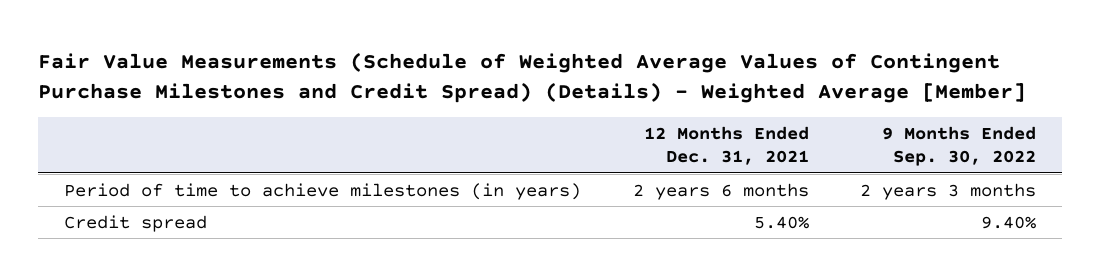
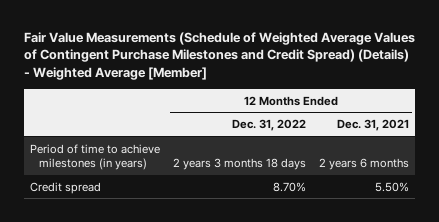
- | 12 Months Ended Dec. 31, 2021 | 9 Months Ended Sep. 30, 2022
+ | 12 Months Ended Dec. 31, 2022 | 12 Months Ended Dec. 31, 2021
- Credit spread | 5.40% | 9.40%
+ Credit spread | 8.70% | 5.50%

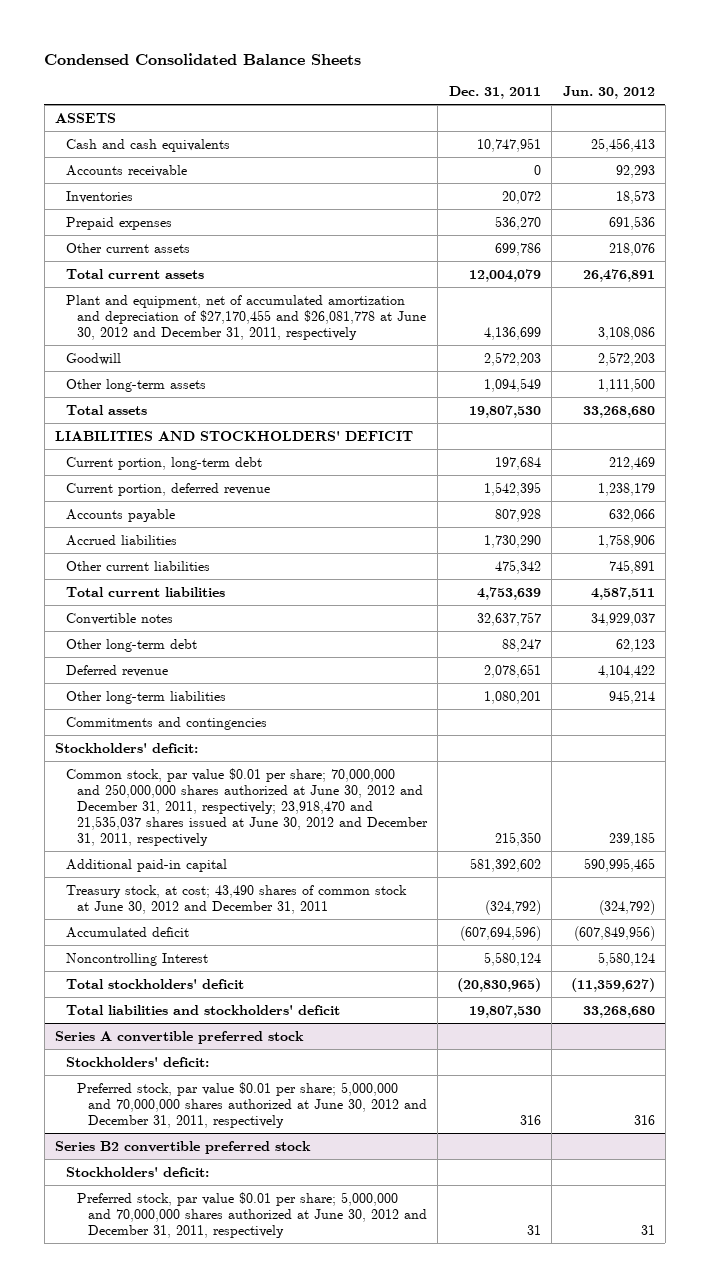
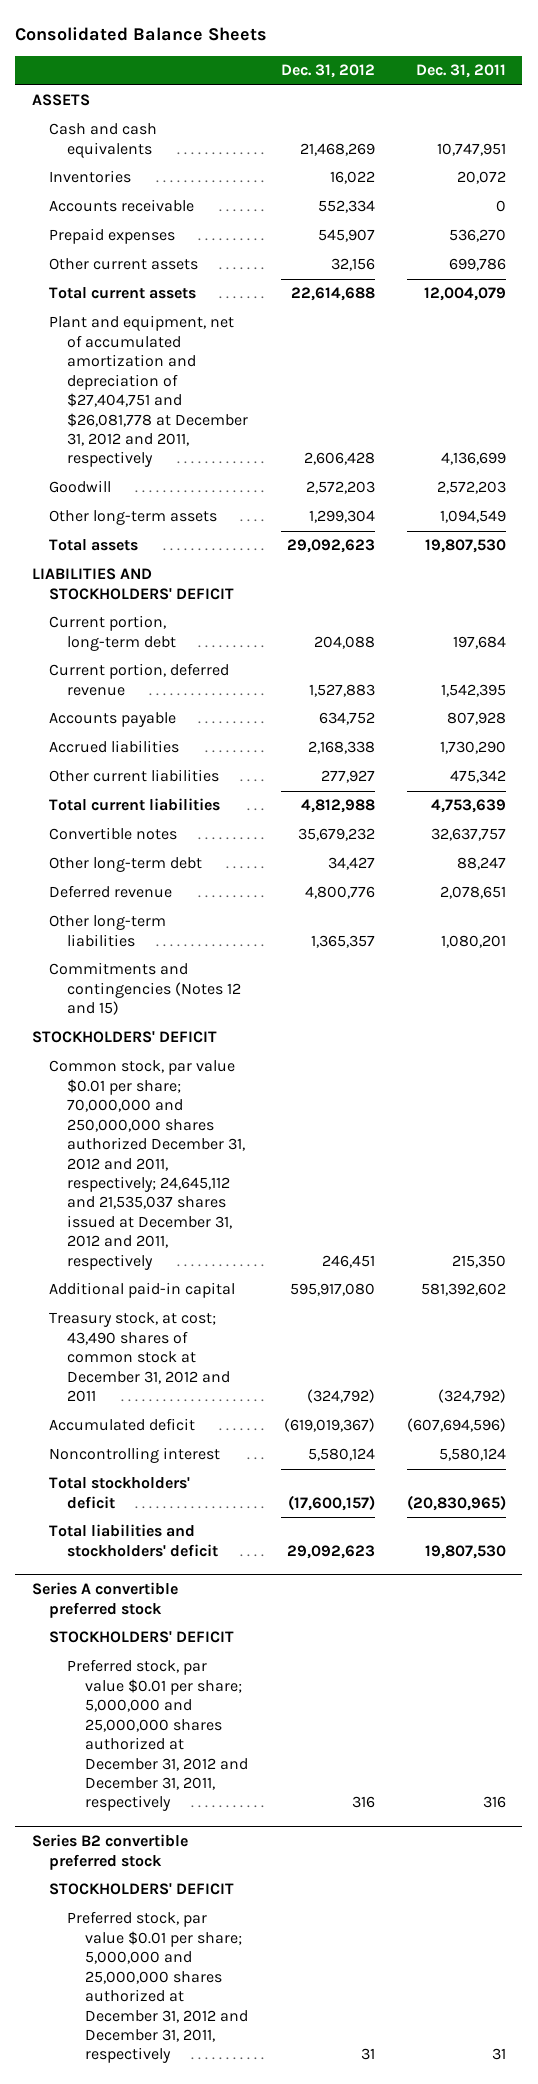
- Condensed Consolidated Balance Sheets
+ Consolidated Balance Sheets
- | Dec. 31, 2011 | Jun. 30, 2012
+ | Dec. 31, 2012 | Dec. 31, 2011
moved down: Accounts receivable | 552,334 | 0
- Plant and equipment, net of accumulated amortization and depreciation of $27,170,455 and $26,081,778 at June 30, 2012 and December 31, 2011, respectively | 4,136,699 | 3,108,086
+ Plant and equipment, net of accumulated amortization and depreciation of $27,404,751 and $26,081,778 at December 31, 2012 and 2011, respectively | 2,606,428 | 4,136,699
- Commitments and contingencies
- Stockholders' deficit:
- Common stock, par value $0.01 per share; 70,000,000 and 250,000,000 shares authorized at June 30, 2012 and December 31, 2011, respectively; 23,918,470 and 21,535,037 shares issued at June 30, 2012 and December 31, 2011, respectively | 215,350 | 239,185
+ Commitments and contingencies (Notes 12 and 15)
+ STOCKHOLDERS' DEFICIT
+ Common stock, par value $0.01 per share; 70,000,000 and 250,000,000 shares authorized December 31, 2012 and 2011, respectively; 24,645,112 and 21,535,037 shares issued at December 31, 2012 and 2011, respectively | 246,451 | 215,350
- Treasury stock, at cost; 43,490 shares of common stock at June 30, 2012 and December 31, 2011 | (324,792) | (324,792)
+ Treasury stock, at cost; 43,490 shares of common stock at December 31, 2012 and 2011 | (324,792) | (324,792)
- Noncontrolling Interest | 5,580,124 | 5,580,124
+ Noncontrolling interest | 5,580,124 | 5,580,124
@ Series A convertible preferred stock
- Stockholders' deficit:
- Preferred stock, par value $0.01 per share; 5,000,000 and 70,000,000 shares authorized at June 30, 2012 and December 31, 2011, respectively | 316 | 316
+ STOCKHOLDERS' DEFICIT
+ Preferred stock, par value $0.01 per share; 5,000,000 and 25,000,000 shares authorized at December 31, 2012 and December 31, 2011, respectively | 316 | 316
@ Series B2 convertible preferred stock
- Stockholders' deficit:
- Preferred stock, par value $0.01 per share; 5,000,000 and 70,000,000 shares authorized at June 30, 2012 and December 31, 2011, respectively | 31 | 31
+ STOCKHOLDERS' DEFICIT
+ Preferred stock, par value $0.01 per share; 5,000,000 and 25,000,000 shares authorized at December 31, 2012 and December 31, 2011, respectively | 31 | 31

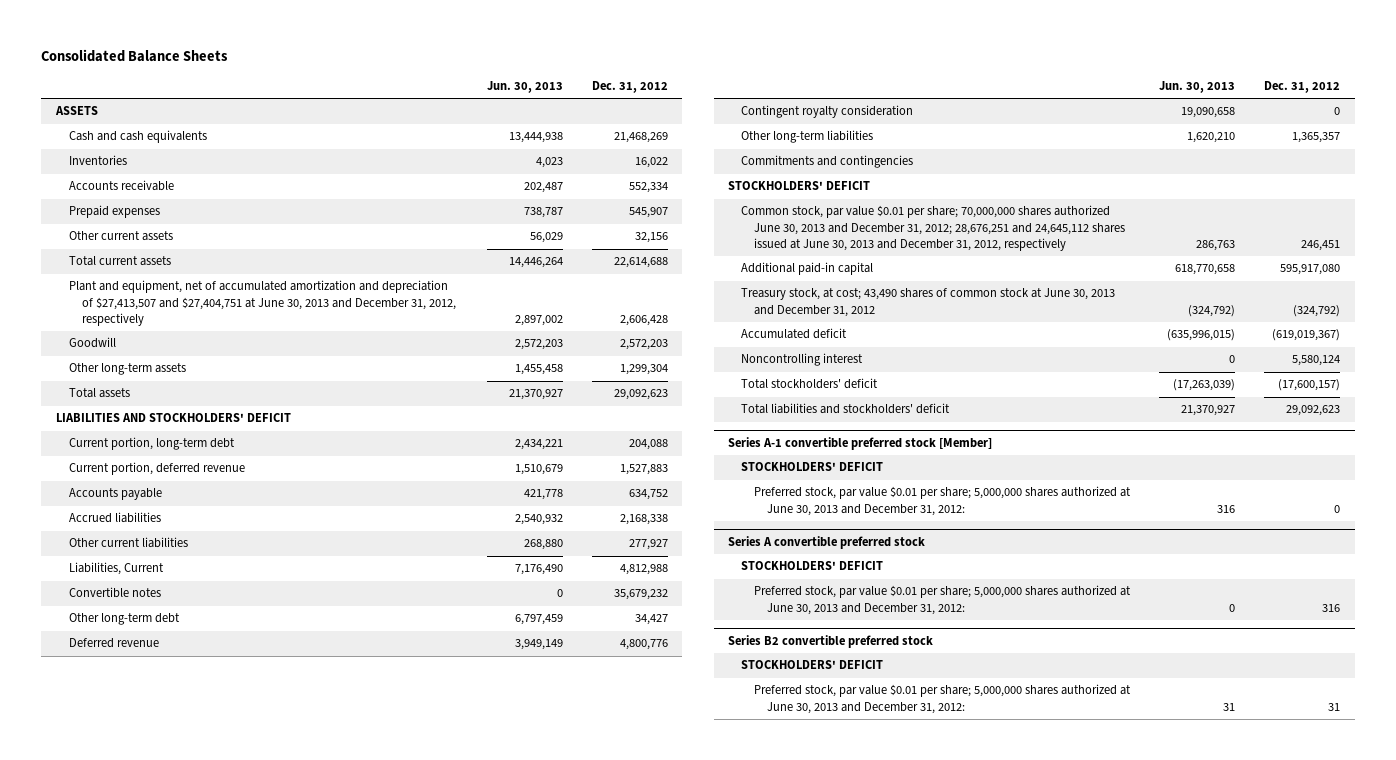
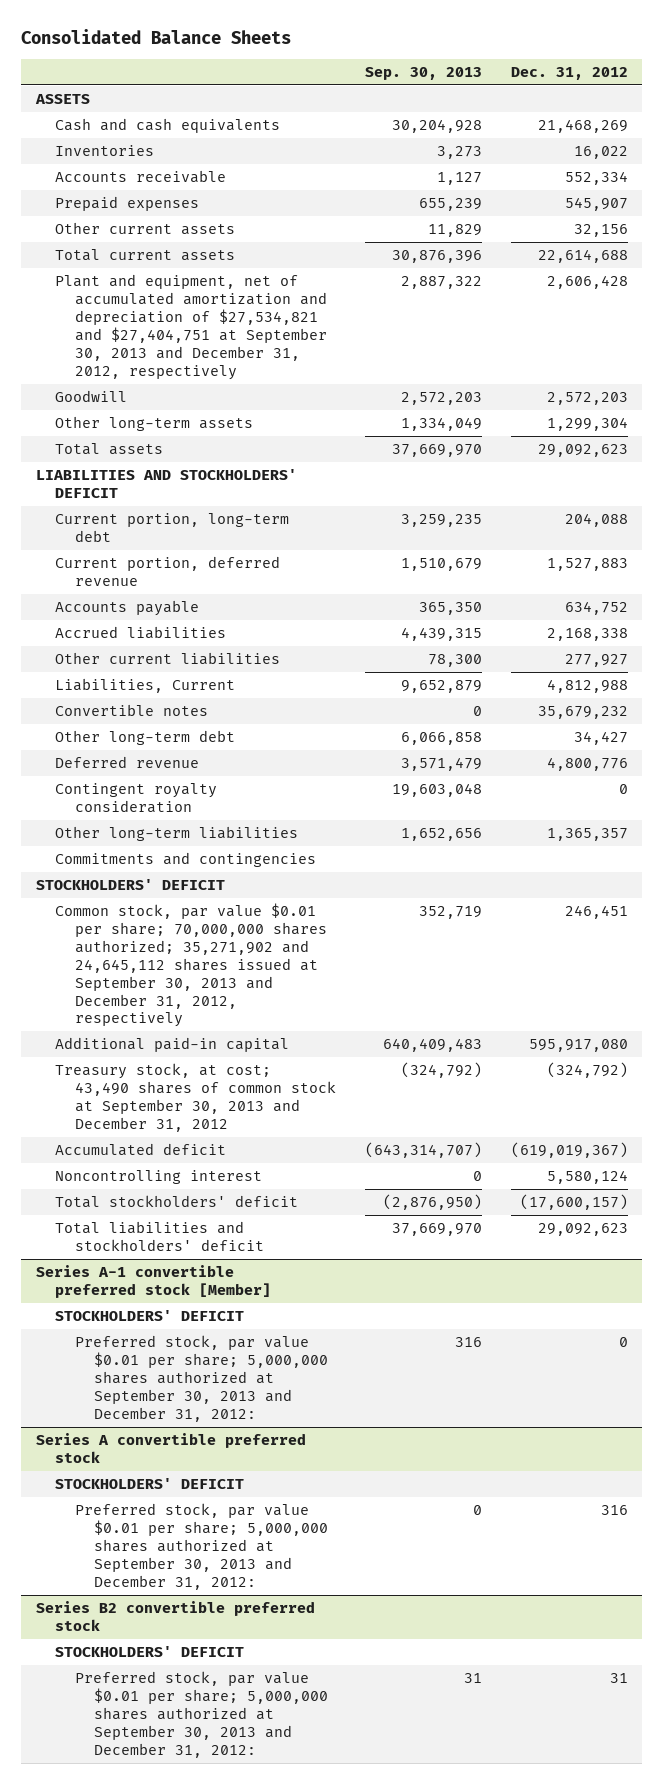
- | Jun. 30, 2013 | Dec. 31, 2012
+ | Sep. 30, 2013 | Dec. 31, 2012
- Plant and equipment, net of accumulated amortization and depreciation of $27,413,507 and $27,404,751 at June 30, 2013 and December 31, 2012, respectively | 2,897,002 | 2,606,428
+ Plant and equipment, net of accumulated amortization and depreciation of $27,534,821 and $27,404,751 at September 30, 2013 and December 31, 2012, respectively | 2,887,322 | 2,606,428
- Common stock, par value $0.01 per share; 70,000,000 shares authorized June 30, 2013 and December 31, 2012; 28,676,251 and 24,645,112 shares issued at June 30, 2013 and December 31, 2012, respectively | 286,763 | 246,451
+ Common stock, par value $0.01 per share; 70,000,000 shares authorized; 35,271,902 and 24,645,112 shares issued at September 30, 2013 and December 31, 2012, respectively | 352,719 | 246,451
- Treasury stock, at cost; 43,490 shares of common stock at June 30, 2013 and December 31, 2012 | (324,792) | (324,792)
+ Treasury stock, at cost; 43,490 shares of common stock at September 30, 2013 and December 31, 2012 | (324,792) | (324,792)
@ Series A-1 convertible preferred stock [Member]
- Preferred stock, par value $0.01 per share; 5,000,000 shares authorized at June 30, 2013 and December 31, 2012: | 316 | 0
+ Preferred stock, par value $0.01 per share; 5,000,000 shares authorized at September 30, 2013 and December 31, 2012: | 316 | 0
@ Series A convertible preferred stock
- Preferred stock, par value $0.01 per share; 5,000,000 shares authorized at June 30, 2013 and December 31, 2012: | 0 | 316
+ Preferred stock, par value $0.01 per share; 5,000,000 shares authorized at September 30, 2013 and December 31, 2012: | 0 | 316
@ Series B2 convertible preferred stock
- Preferred stock, par value $0.01 per share; 5,000,000 shares authorized at June 30, 2013 and December 31, 2012: | 31 | 31
+ Preferred stock, par value $0.01 per share; 5,000,000 shares authorized at September 30, 2013 and December 31, 2012: | 31 | 31

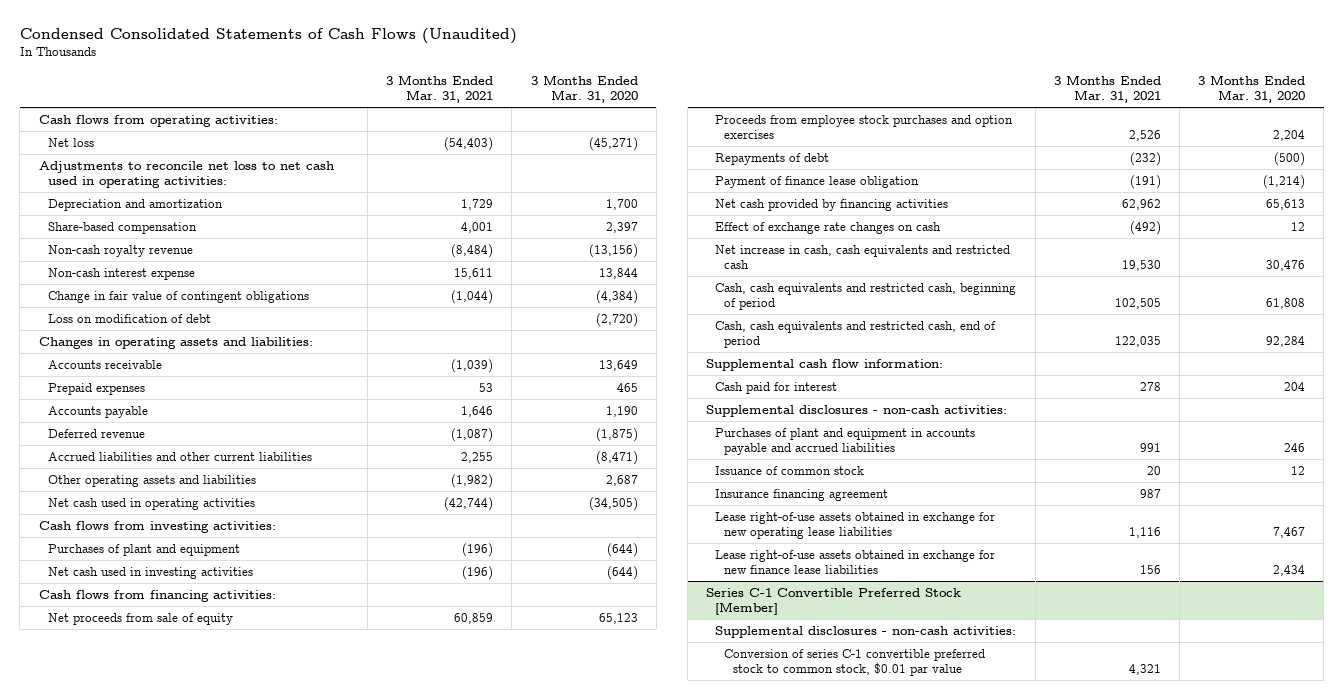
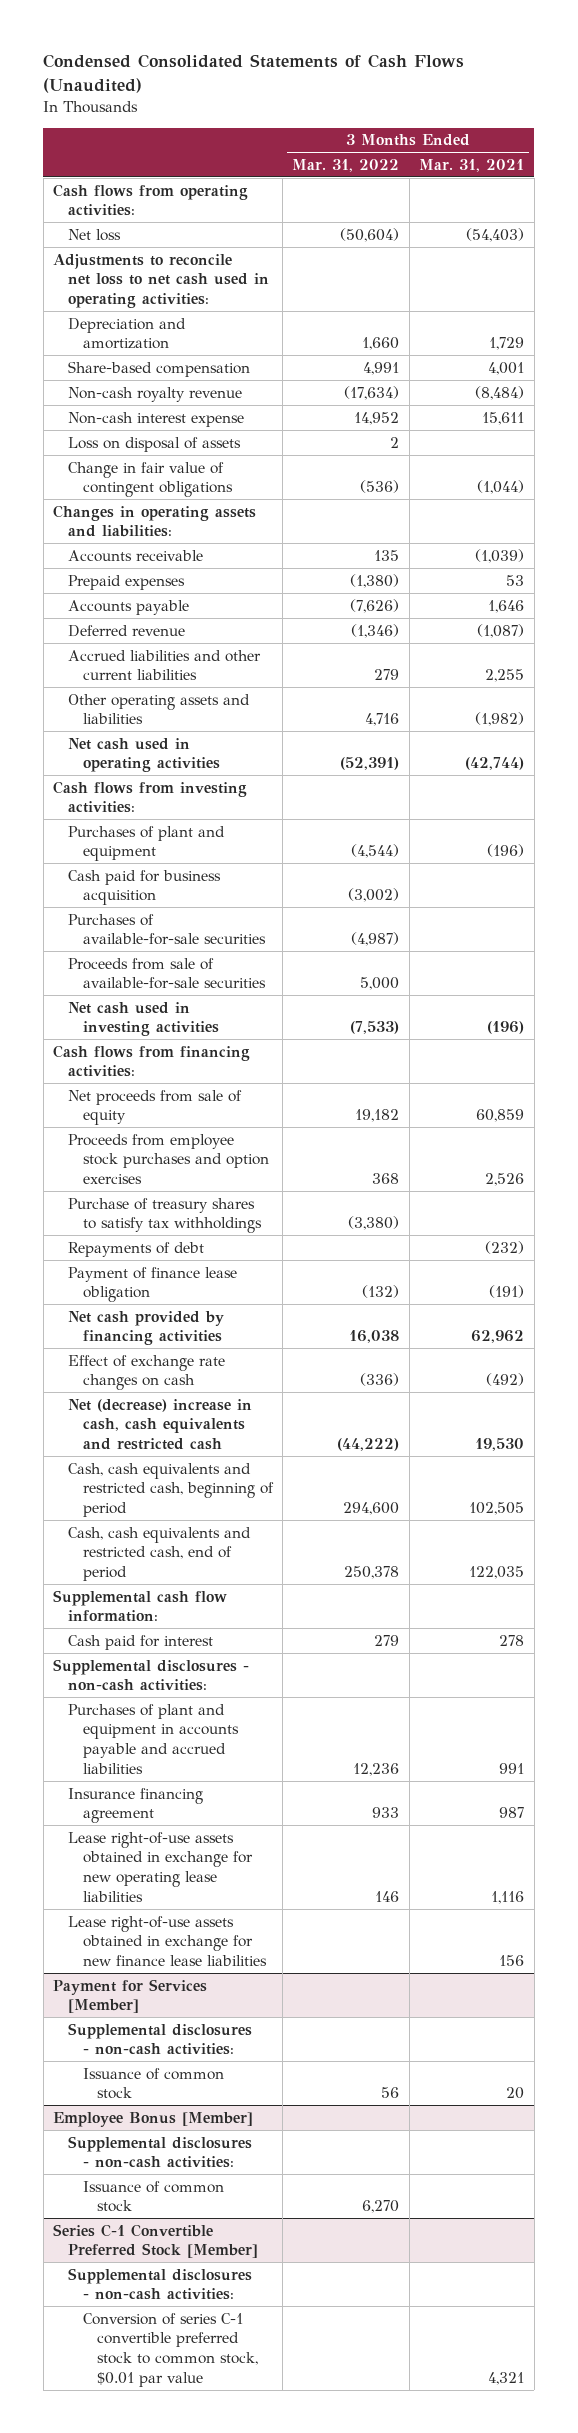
- | 3 Months Ended Mar. 31, 2021 | 3 Months Ended Mar. 31, 2020
+ | 3 Months Ended Mar. 31, 2022 | 3 Months Ended Mar. 31, 2021
+ Loss on disposal of assets | 2 |
- Loss on modification of debt | | (2,720)
+ Cash paid for business acquisition | (3,002) |
+ Purchases of available-for-sale securities | (4,987) |
+ Proceeds from sale of available-for-sale securities | 5,000 |
+ Purchase of treasury shares to satisfy tax withholdings | (3,380) |
- Net increase in cash, cash equivalents and restricted cash | 19,530 | 30,476
+ Net (decrease) increase in cash, cash equivalents and restricted cash | (44,222) | 19,530
- Issuance of common stock | 20 | 12
+ Payment for Services [Member]
+ Supplemental disclosures - non-cash activities:
+ Issuance of common stock | 56 | 20
+ Employee Bonus [Member]
+ Supplemental disclosures - non-cash activities:
+ Issuance of common stock | 6,270 |

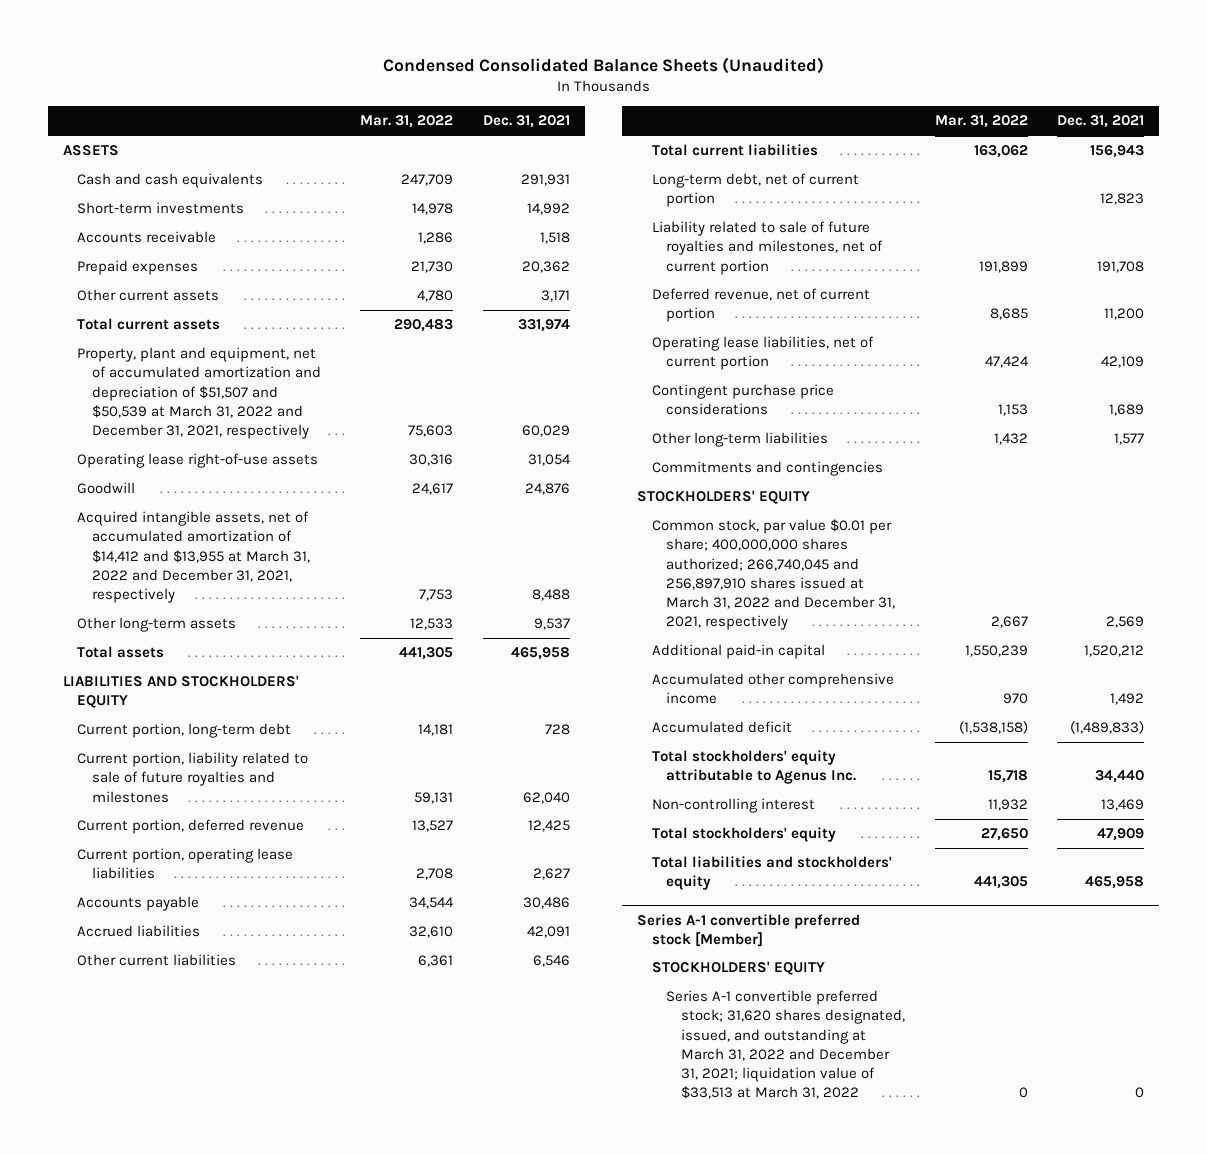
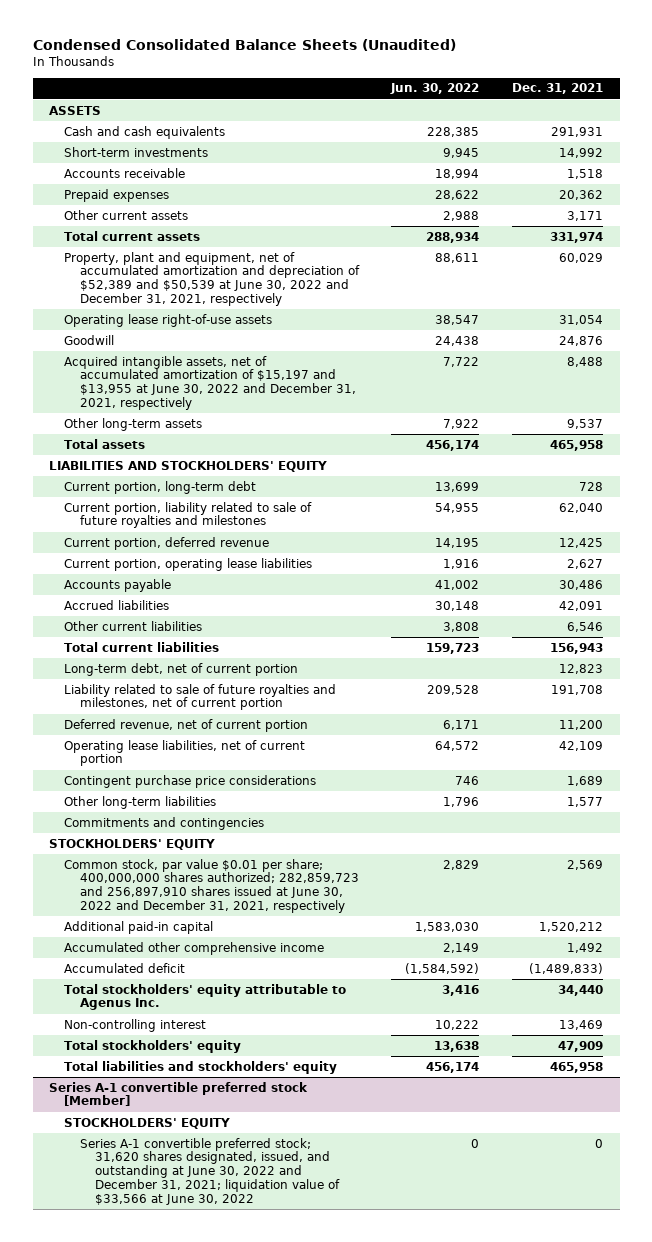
- | Mar. 31, 2022 | Dec. 31, 2021
+ | Jun. 30, 2022 | Dec. 31, 2021
- Property, plant and equipment, net of accumulated amortization and depreciation of $51,507 and $50,539 at March 31, 2022 and December 31, 2021, respectively | 75,603 | 60,029
+ Property, plant and equipment, net of accumulated amortization and depreciation of $52,389 and $50,539 at June 30, 2022 and December 31, 2021, respectively | 88,611 | 60,029
- Acquired intangible assets, net of accumulated amortization of $14,412 and $13,955 at March 31, 2022 and December 31, 2021, respectively | 7,753 | 8,488
+ Acquired intangible assets, net of accumulated amortization of $15,197 and $13,955 at June 30, 2022 and December 31, 2021, respectively | 7,722 | 8,488
- Common stock, par value $0.01 per share; 400,000,000 shares authorized; 266,740,045 and 256,897,910 shares issued at March 31, 2022 and December 31, 2021, respectively | 2,667 | 2,569
+ Common stock, par value $0.01 per share; 400,000,000 shares authorized; 282,859,723 and 256,897,910 shares issued at June 30, 2022 and December 31, 2021, respectively | 2,829 | 2,569
@ Series A-1 convertible preferred stock [Member]
- Series A-1 convertible preferred stock; 31,620 shares designated, issued, and outstanding at March 31, 2022 and December 31, 2021; liquidation value of $33,513 at March 31, 2022 | 0 | 0
+ Series A-1 convertible preferred stock; 31,620 shares designated, issued, and outstanding at June 30, 2022 and December 31, 2021; liquidation value of $33,566 at June 30, 2022 | 0 | 0

